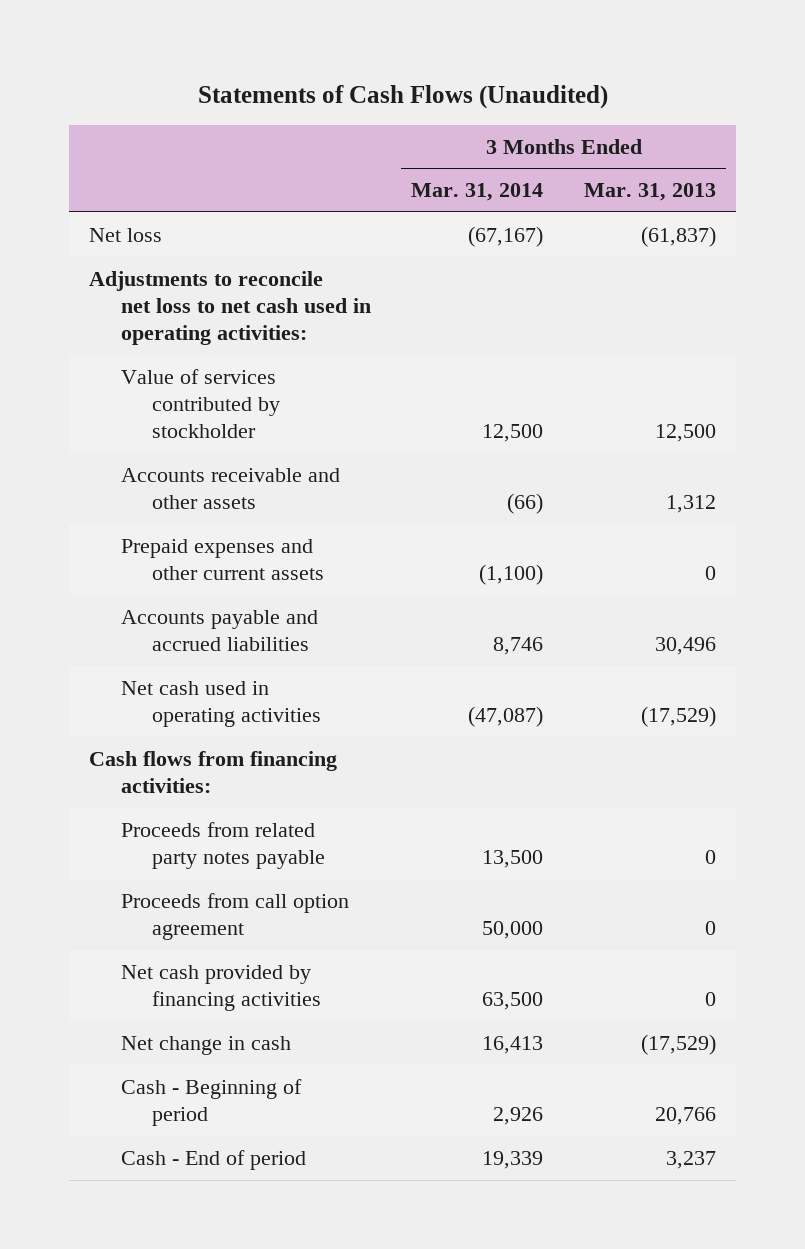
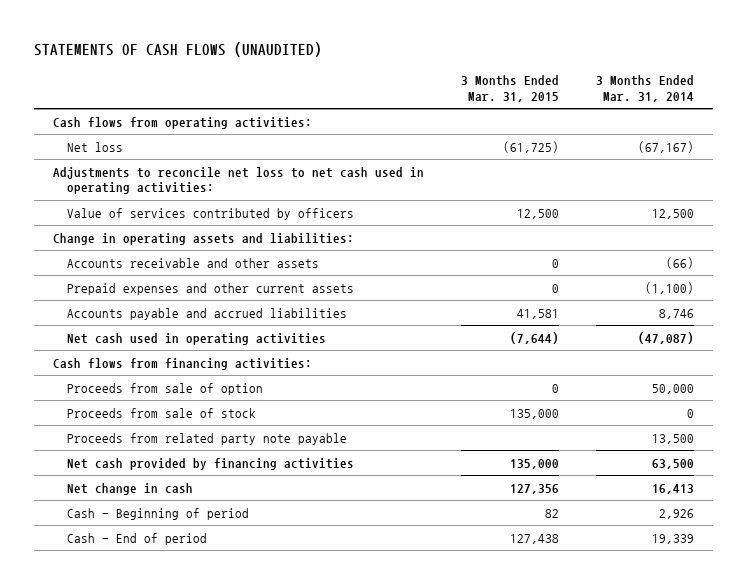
- Statements of Cash Flows (Unaudited)
+ STATEMENTS OF CASH FLOWS (UNAUDITED)
- | 3 Months Ended Mar. 31, 2014 | 3 Months Ended Mar. 31, 2013
+ | 3 Months Ended Mar. 31, 2015 | 3 Months Ended Mar. 31, 2014
+ Cash flows from operating activities:
- Value of services contributed by stockholder | 12,500 | 12,500
+ Value of services contributed by officers | 12,500 | 12,500
+ Change in operating assets and liabilities:
- Proceeds from related party notes payable | 13,500 | 0
- Proceeds from call option agreement | 50,000 | 0
+ Proceeds from sale of option | 0 | 50,000
+ Proceeds from sale of stock | 135,000 | 0
+ Proceeds from related party note payable | | 13,500

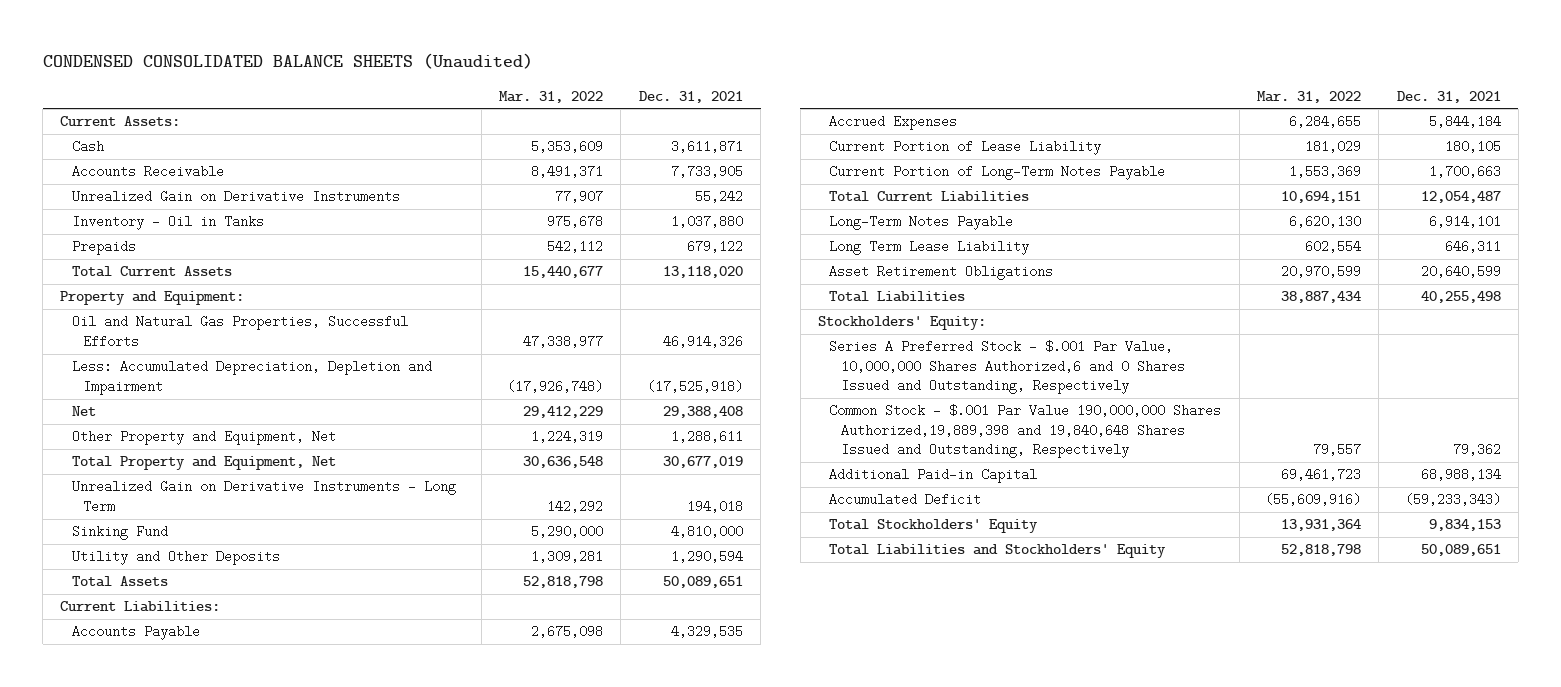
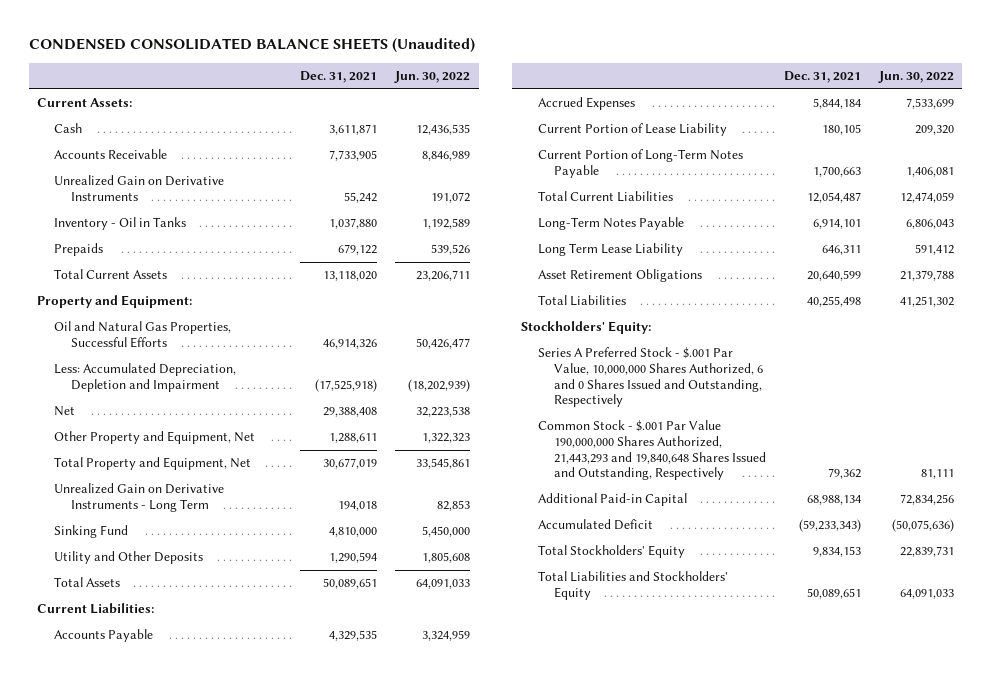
- | Mar. 31, 2022 | Dec. 31, 2021
+ | Dec. 31, 2021 | Jun. 30, 2022
- Series A Preferred Stock - $.001 Par Value, 10,000,000 Shares Authorized,6 and 0 Shares Issued and Outstanding, Respectively
- Common Stock - $.001 Par Value 190,000,000 Shares Authorized,19,889,398 and 19,840,648 Shares Issued and Outstanding, Respectively | 79,557 | 79,362
+ Series A Preferred Stock - $.001 Par Value, 10,000,000 Shares Authorized, 6 and 0 Shares Issued and Outstanding, Respectively
+ Common Stock - $.001 Par Value 190,000,000 Shares Authorized, 21,443,293 and 19,840,648 Shares Issued and Outstanding, Respectively | 79,362 | 81,111

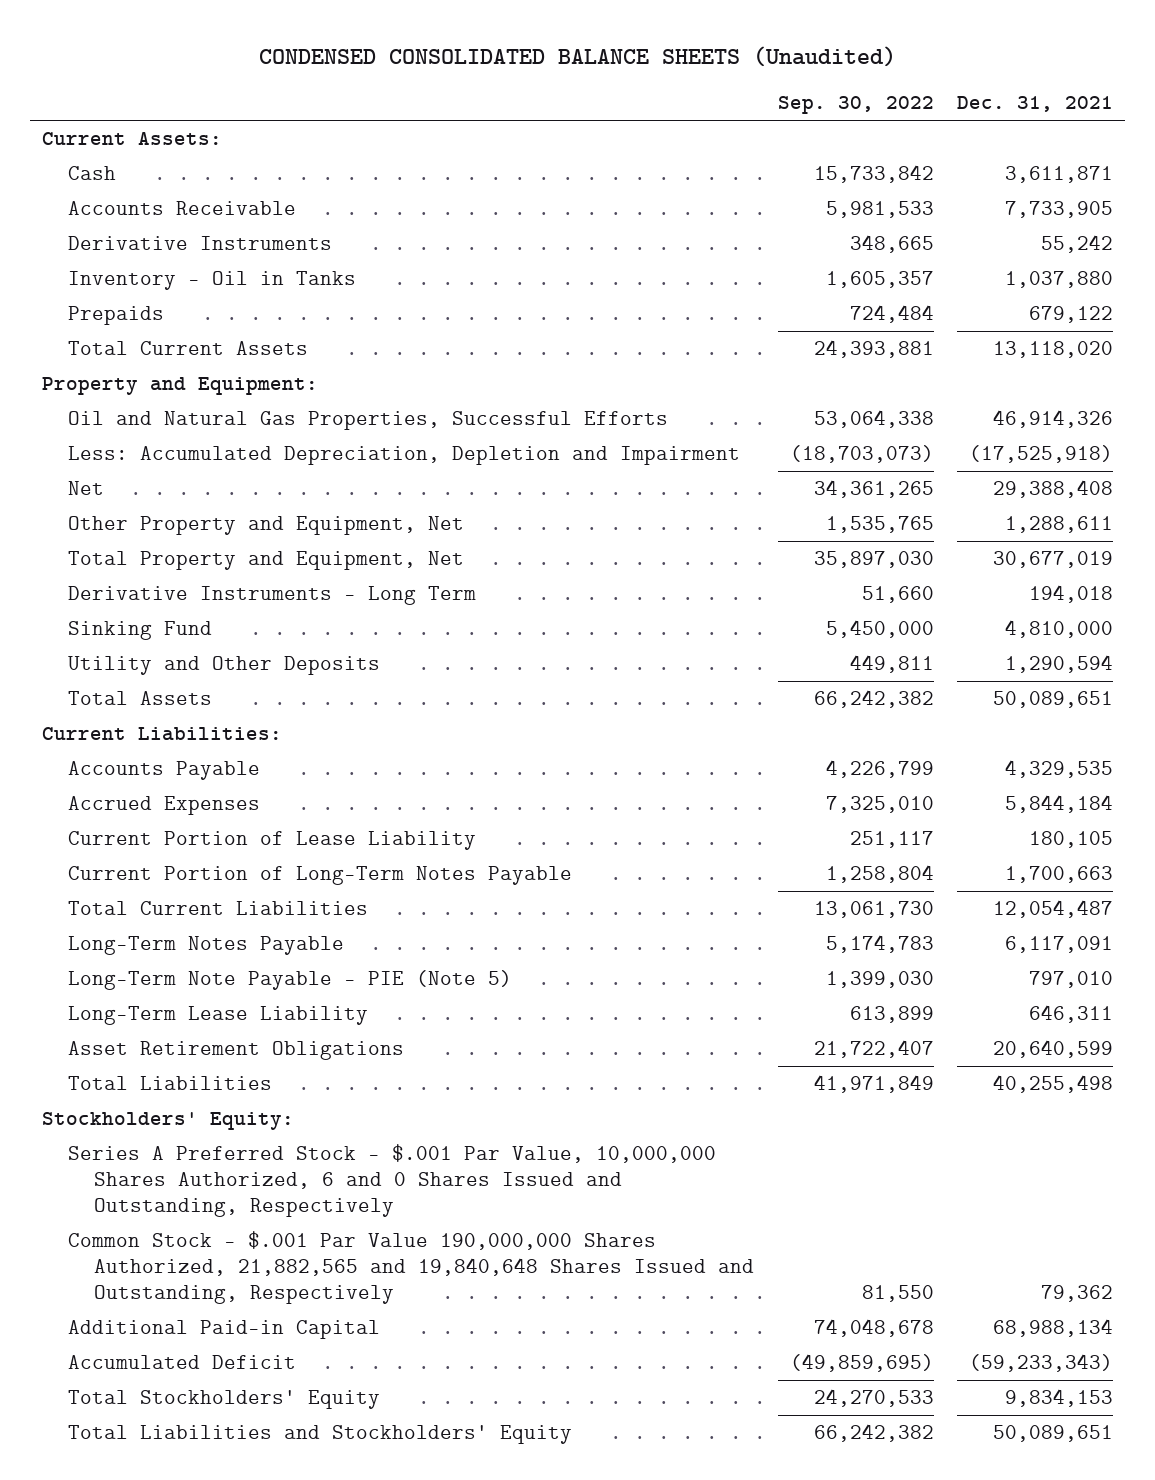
- | Dec. 31, 2021 | Jun. 30, 2022
+ | Sep. 30, 2022 | Dec. 31, 2021
- Unrealized Gain on Derivative Instruments | 55,242 | 191,072
+ Derivative Instruments | 348,665 | 55,242
- Unrealized Gain on Derivative Instruments - Long Term | 194,018 | 82,853
+ Derivative Instruments - Long Term | 51,660 | 194,018
- Long-Term Notes Payable | 6,914,101 | 6,806,043
- Long Term Lease Liability | 646,311 | 591,412
+ Long-Term Notes Payable | 5,174,783 | 6,117,091
+ Long-Term Note Payable - PIE (Note 5) | 1,399,030 | 797,010
+ Long-Term Lease Liability | 613,899 | 646,311
- Common Stock - $.001 Par Value 190,000,000 Shares Authorized, 21,443,293 and 19,840,648 Shares Issued and Outstanding, Respectively | 79,362 | 81,111
+ Common Stock - $.001 Par Value 190,000,000 Shares Authorized, 21,882,565 and 19,840,648 Shares Issued and Outstanding, Respectively | 81,550 | 79,362

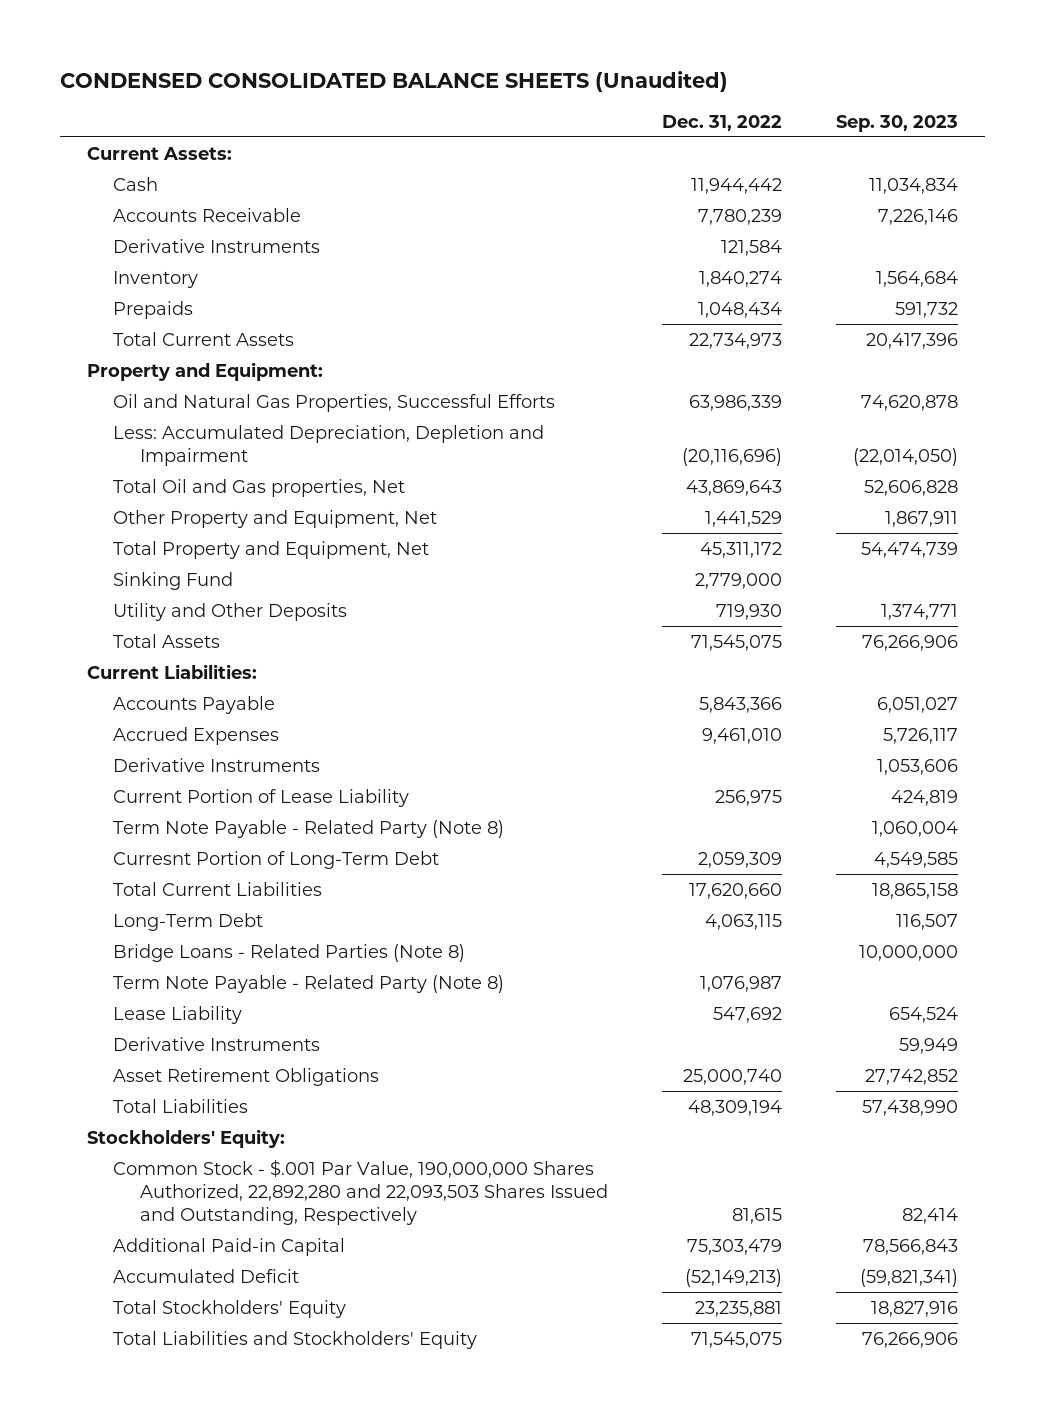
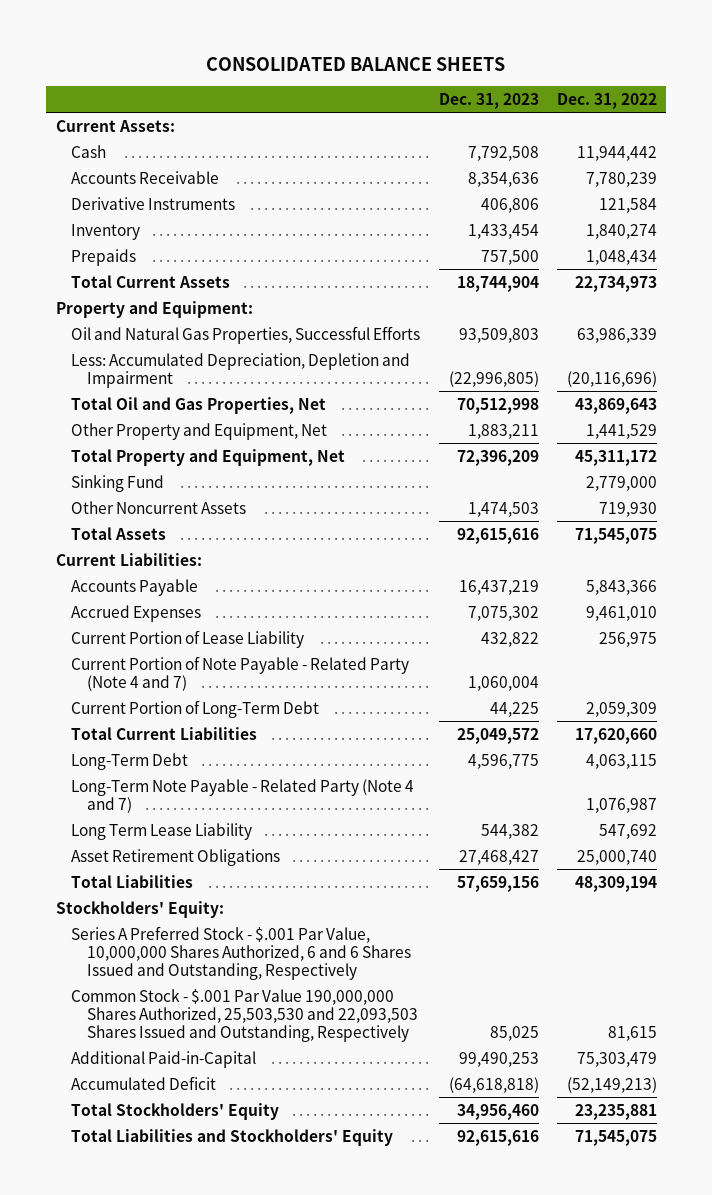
- CONDENSED CONSOLIDATED BALANCE SHEETS (Unaudited)
+ CONSOLIDATED BALANCE SHEETS
- | Dec. 31, 2022 | Sep. 30, 2023
+ | Dec. 31, 2023 | Dec. 31, 2022
- Total Oil and Gas properties, Net | 43,869,643 | 52,606,828
+ Total Oil and Gas Properties, Net | 70,512,998 | 43,869,643
- Utility and Other Deposits | 719,930 | 1,374,771
+ Other Noncurrent Assets | 1,474,503 | 719,930
- Derivative Instruments | | 1,053,606
- Term Note Payable - Related Party (Note 8) | | 1,060,004
- Curresnt Portion of Long-Term Debt | 2,059,309 | 4,549,585
+ Current Portion of Note Payable - Related Party (Note 4 and 7) | 1,060,004 |
+ Current Portion of Long-Term Debt | 44,225 | 2,059,309
- Bridge Loans - Related Parties (Note 8) | | 10,000,000
- Term Note Payable - Related Party (Note 8) | 1,076,987 |
- Lease Liability | 547,692 | 654,524
- Derivative Instruments | | 59,949
+ Long-Term Note Payable - Related Party (Note 4 and 7) | | 1,076,987
+ Long Term Lease Liability | 544,382 | 547,692
- Common Stock - $.001 Par Value, 190,000,000 Shares Authorized, 22,892,280 and 22,093,503 Shares Issued and Outstanding, Respectively | 81,615 | 82,414
- Additional Paid-in Capital | 75,303,479 | 78,566,843
+ Series A Preferred Stock - $.001 Par Value, 10,000,000 Shares Authorized, 6 and 6 Shares Issued and Outstanding, Respectively
+ Common Stock - $.001 Par Value 190,000,000 Shares Authorized, 25,503,530 and 22,093,503 Shares Issued and Outstanding, Respectively | 85,025 | 81,615
+ Additional Paid-in-Capital | 99,490,253 | 75,303,479

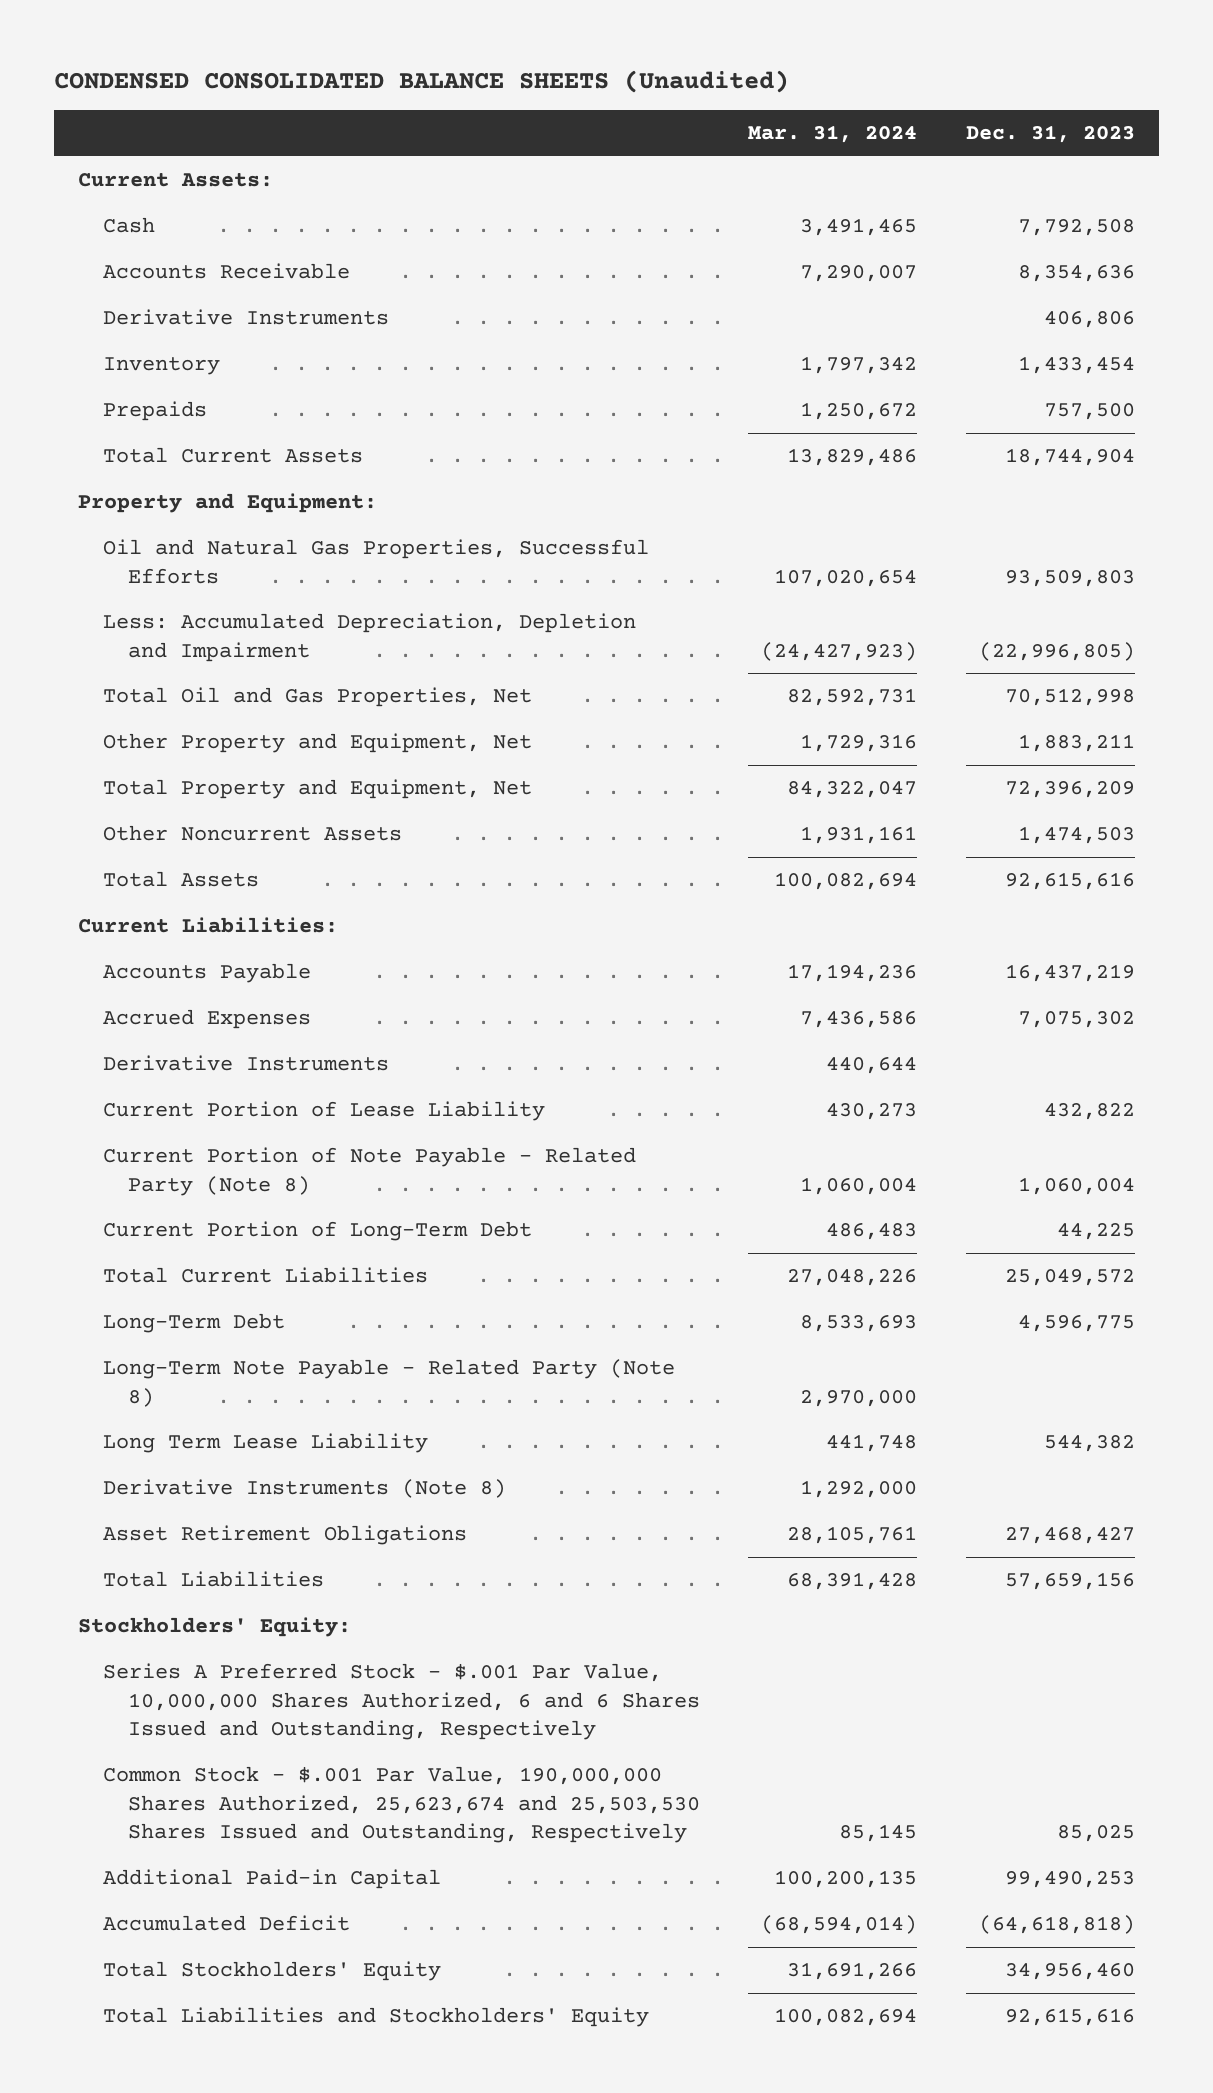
- CONSOLIDATED BALANCE SHEETS
+ CONDENSED CONSOLIDATED BALANCE SHEETS (Unaudited)
- | Dec. 31, 2023 | Dec. 31, 2022
+ | Mar. 31, 2024 | Dec. 31, 2023
- Sinking Fund | | 2,779,000
+ Derivative Instruments | 440,644 |
- Current Portion of Note Payable - Related Party (Note 4 and 7) | 1,060,004 |
+ Current Portion of Note Payable - Related Party (Note 8) | 1,060,004 | 1,060,004
- Long-Term Note Payable - Related Party (Note 4 and 7) | | 1,076,987
+ Long-Term Note Payable - Related Party (Note 8) | 2,970,000 |
+ Derivative Instruments (Note 8) | 1,292,000 |
- Common Stock - $.001 Par Value 190,000,000 Shares Authorized, 25,503,530 and 22,093,503 Shares Issued and Outstanding, Respectively | 85,025 | 81,615
- Additional Paid-in-Capital | 99,490,253 | 75,303,479
+ Common Stock - $.001 Par Value, 190,000,000 Shares Authorized, 25,623,674 and 25,503,530 Shares Issued and Outstanding, Respectively | 85,145 | 85,025
+ Additional Paid-in Capital | 100,200,135 | 99,490,253

